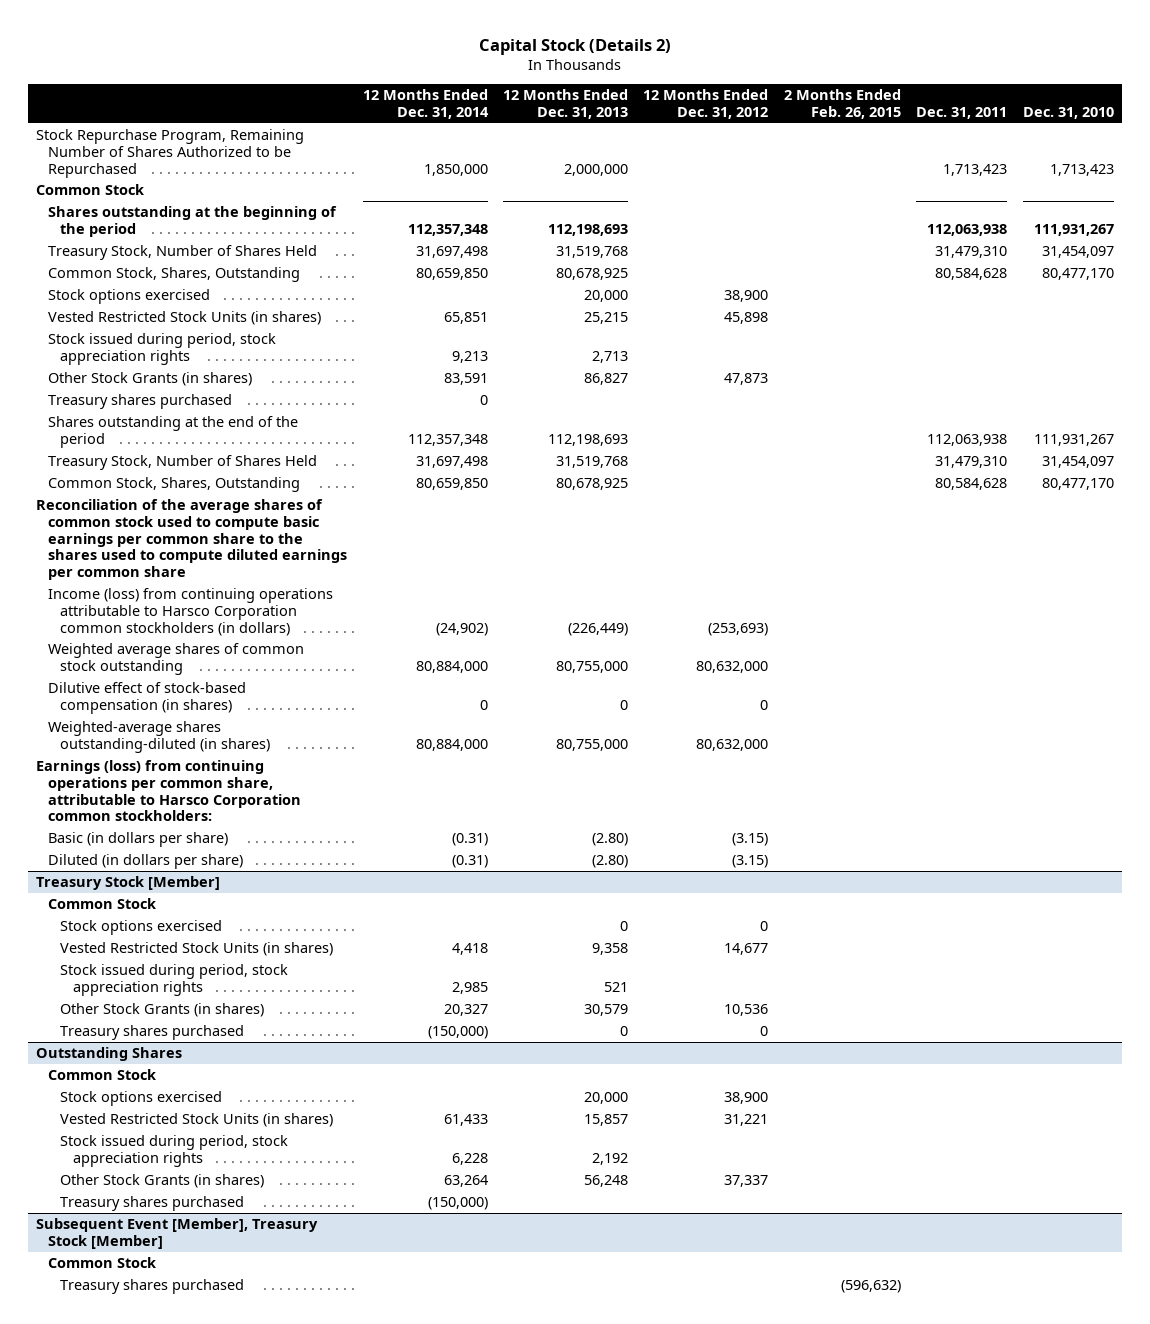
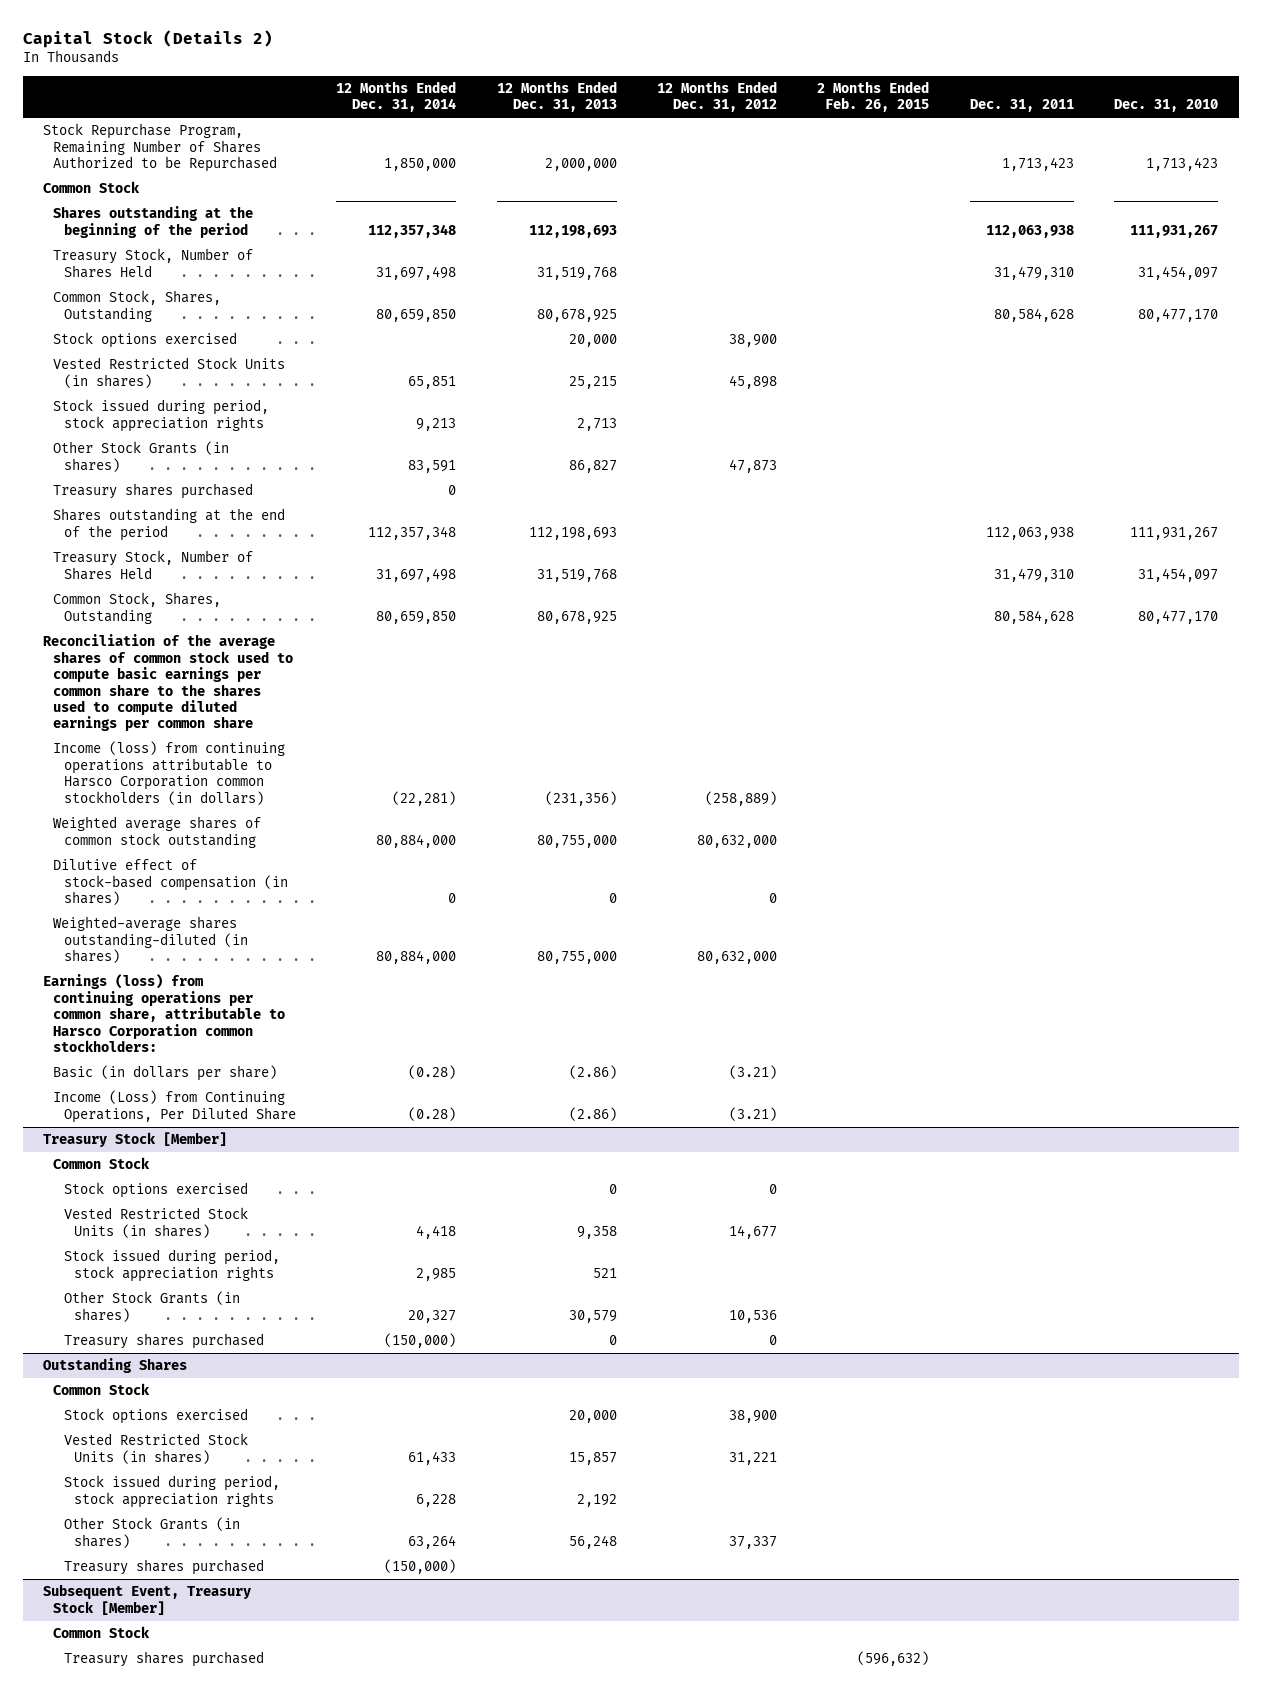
- Income (loss) from continuing operations attributable to Harsco Corporation common stockholders (in dollars) | (24,902) | (226,449) | (253,693) | | |
+ Income (loss) from continuing operations attributable to Harsco Corporation common stockholders (in dollars) | (22,281) | (231,356) | (258,889) | | |
- Basic (in dollars per share) | (0.31) | (2.80) | (3.15) | | |
- Diluted (in dollars per share) | (0.31) | (2.80) | (3.15) | | |
+ Basic (in dollars per share) | (0.28) | (2.86) | (3.21) | | |
+ Income (Loss) from Continuing Operations, Per Diluted Share | (0.28) | (2.86) | (3.21) | | |
- Subsequent Event [Member], Treasury Stock [Member]
+ Subsequent Event, Treasury Stock [Member]

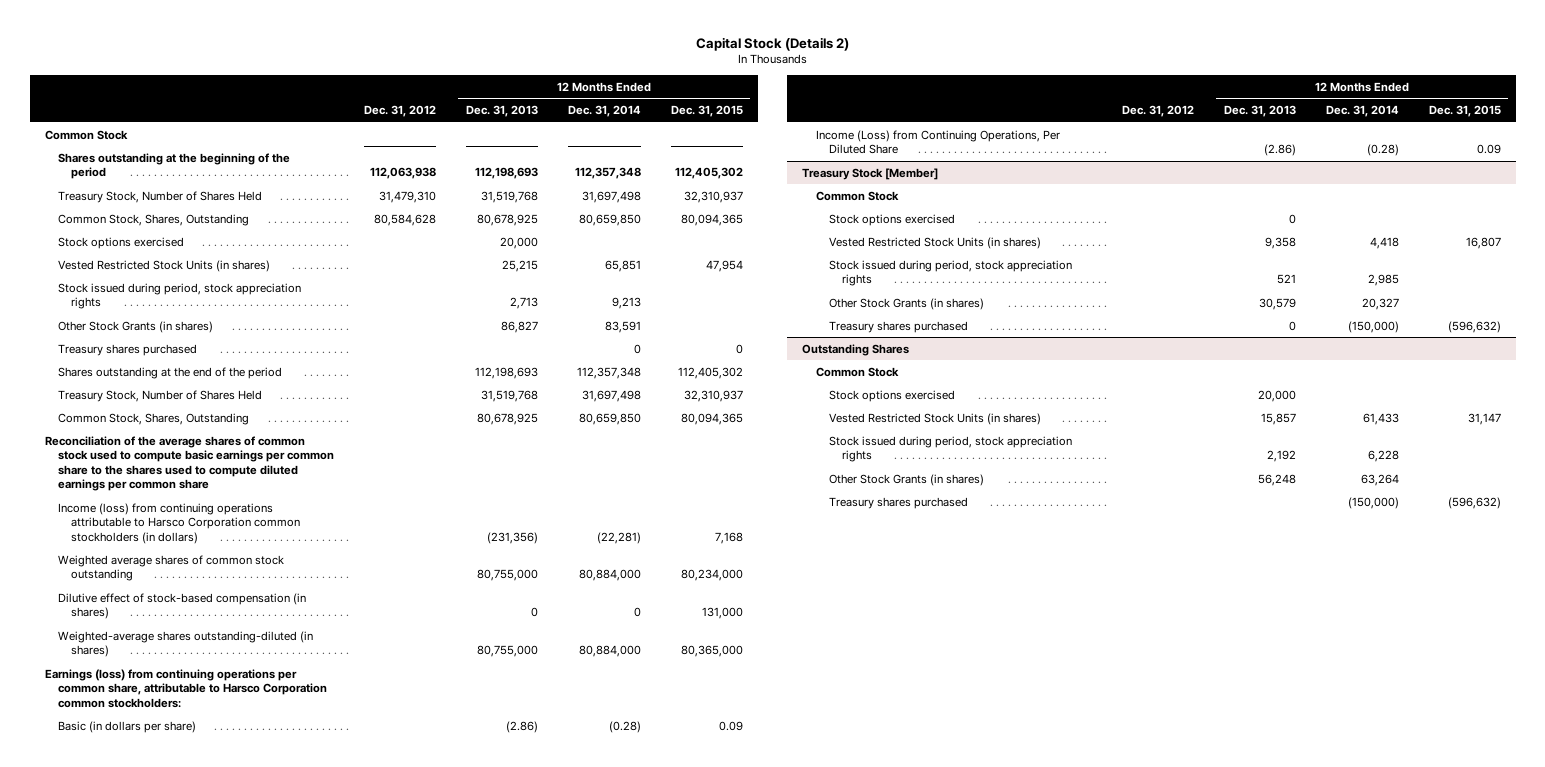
- | 12 Months Ended Dec. 31, 2014 | 12 Months Ended Dec. 31, 2013 | 12 Months Ended Dec. 31, 2012 | 2 Months Ended Feb. 26, 2015 | Dec. 31, 2011 | Dec. 31, 2010
+ | Dec. 31, 2012 | 12 Months Ended Dec. 31, 2013 | 12 Months Ended Dec. 31, 2014 | 12 Months Ended Dec. 31, 2015
- Stock Repurchase Program, Remaining Number of Shares Authorized to be Repurchased | 1,850,000 | 2,000,000 | | | 1,713,423 | 1,713,423
- Subsequent Event, Treasury Stock [Member]
- Common Stock
- Treasury shares purchased | | | | (596,632) | |

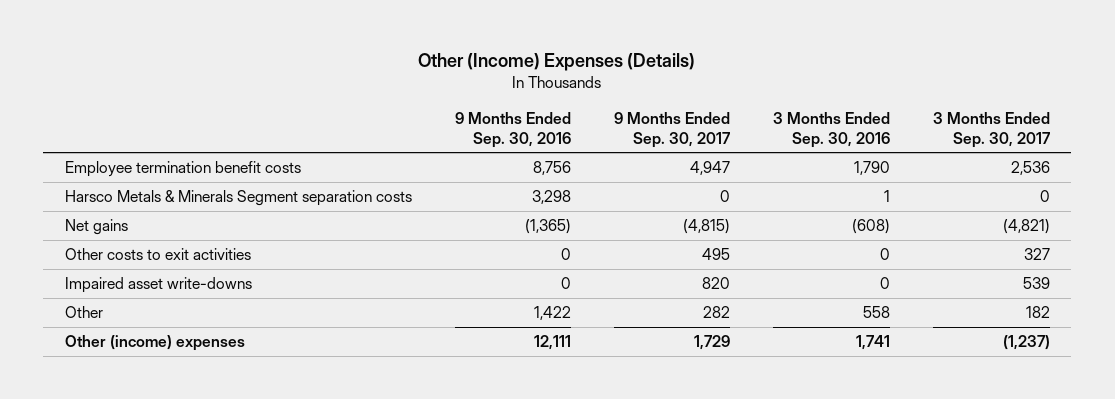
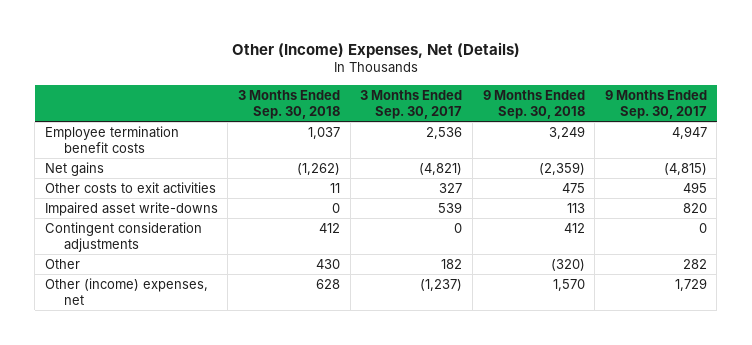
- Other (Income) Expenses (Details)
+ Other (Income) Expenses, Net (Details)
- | 9 Months Ended Sep. 30, 2016 | 9 Months Ended Sep. 30, 2017 | 3 Months Ended Sep. 30, 2016 | 3 Months Ended Sep. 30, 2017
+ | 3 Months Ended Sep. 30, 2018 | 3 Months Ended Sep. 30, 2017 | 9 Months Ended Sep. 30, 2018 | 9 Months Ended Sep. 30, 2017
- Harsco Metals & Minerals Segment separation costs | 3,298 | 0 | 1 | 0
+ Contingent consideration adjustments | 412 | 0 | 412 | 0
- Other (income) expenses | 12,111 | 1,729 | 1,741 | (1,237)
+ Other (income) expenses, net | 628 | (1,237) | 1,570 | 1,729

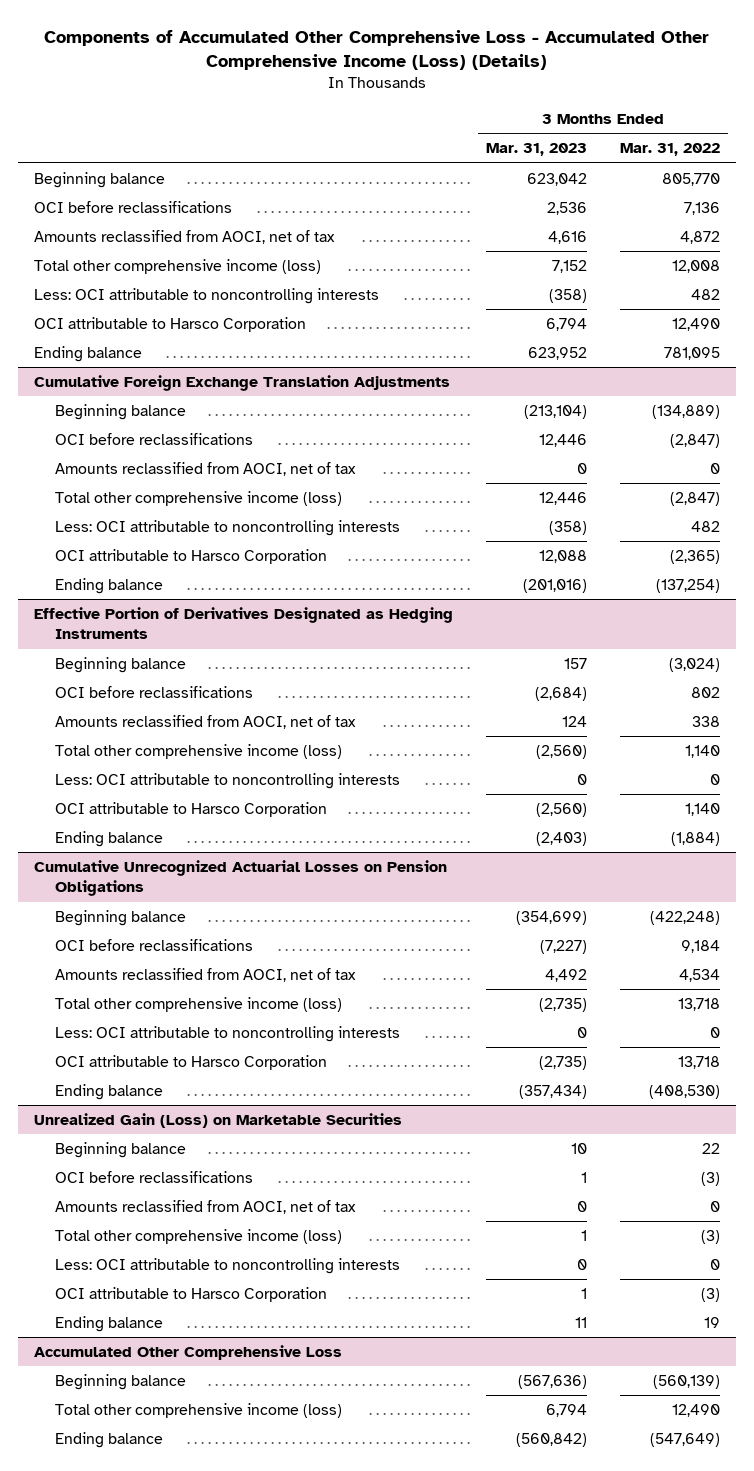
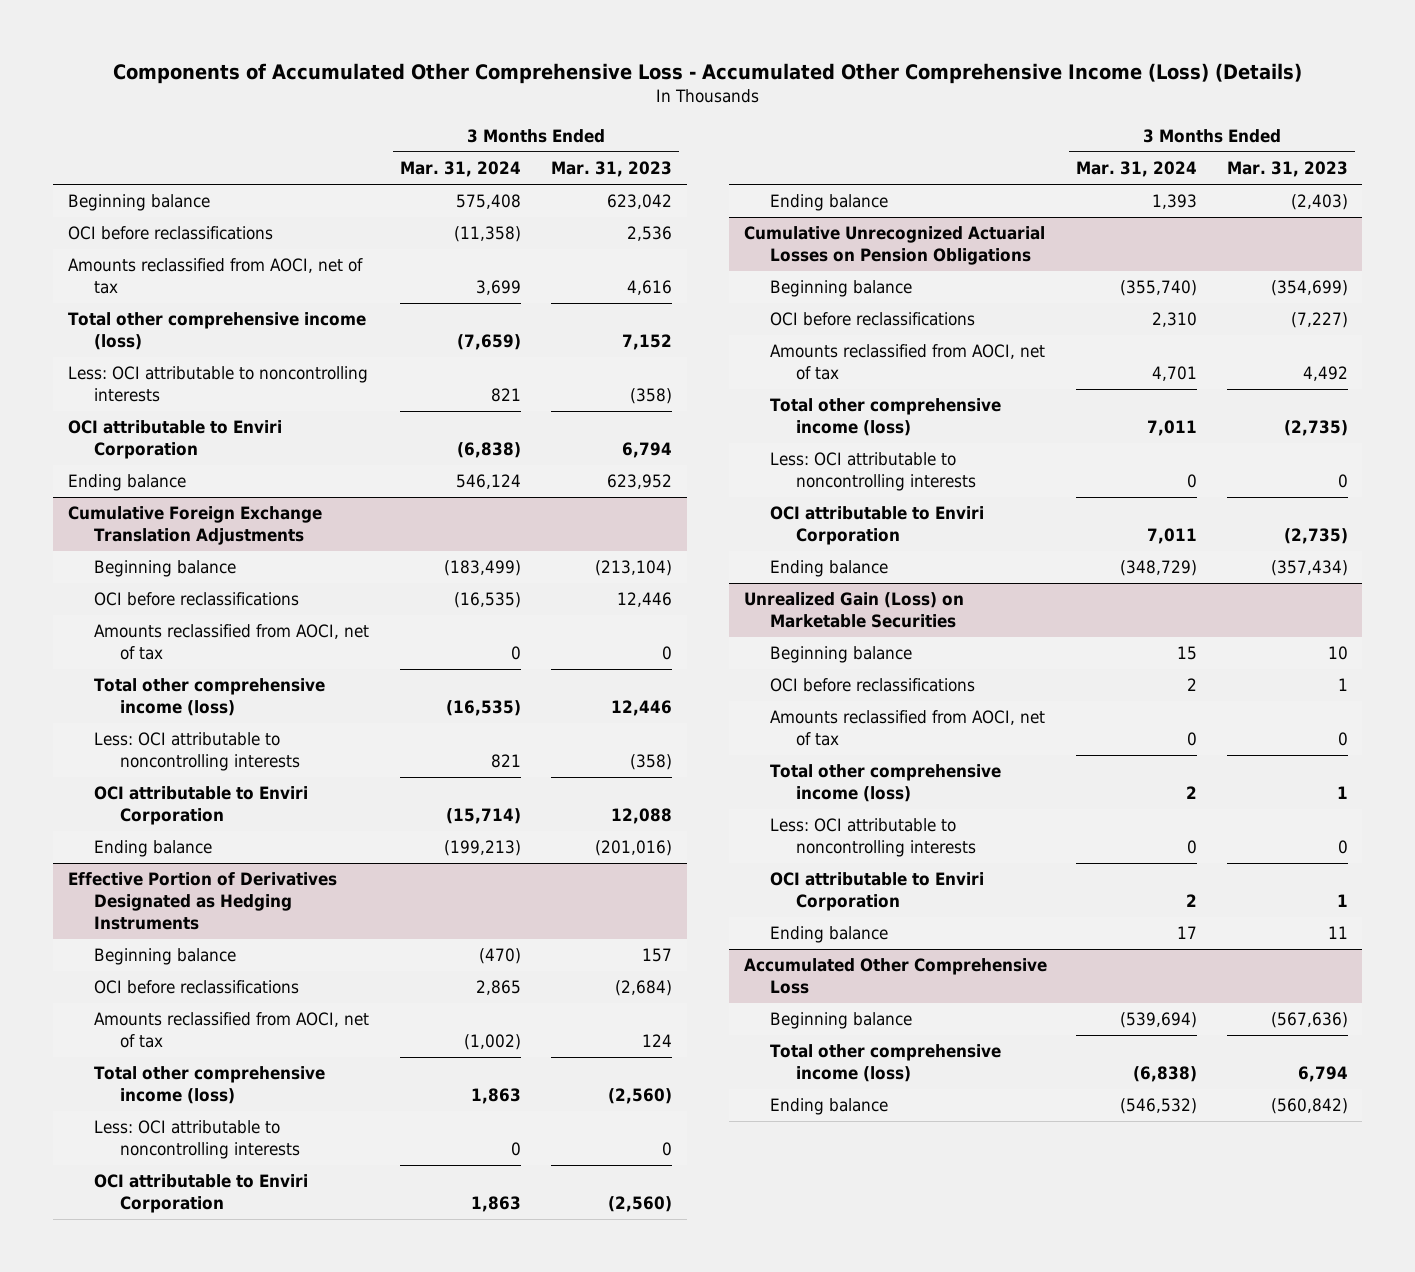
- | 3 Months Ended Mar. 31, 2023 | 3 Months Ended Mar. 31, 2022
+ | 3 Months Ended Mar. 31, 2024 | 3 Months Ended Mar. 31, 2023
- OCI attributable to Harsco Corporation | 6,794 | 12,490
+ OCI attributable to Enviri Corporation | (6,838) | 6,794
@ Cumulative Foreign Exchange Translation Adjustments
- OCI attributable to Harsco Corporation | 12,088 | (2,365)
+ OCI attributable to Enviri Corporation | (15,714) | 12,088
@ Effective Portion of Derivatives Designated as Hedging Instruments
- OCI attributable to Harsco Corporation | (2,560) | 1,140
+ OCI attributable to Enviri Corporation | 1,863 | (2,560)
@ Cumulative Unrecognized Actuarial Losses on Pension Obligations
- OCI attributable to Harsco Corporation | (2,735) | 13,718
+ OCI attributable to Enviri Corporation | 7,011 | (2,735)
@ Unrealized Gain (Loss) on Marketable Securities
- OCI attributable to Harsco Corporation | 1 | (3)
+ OCI attributable to Enviri Corporation | 2 | 1

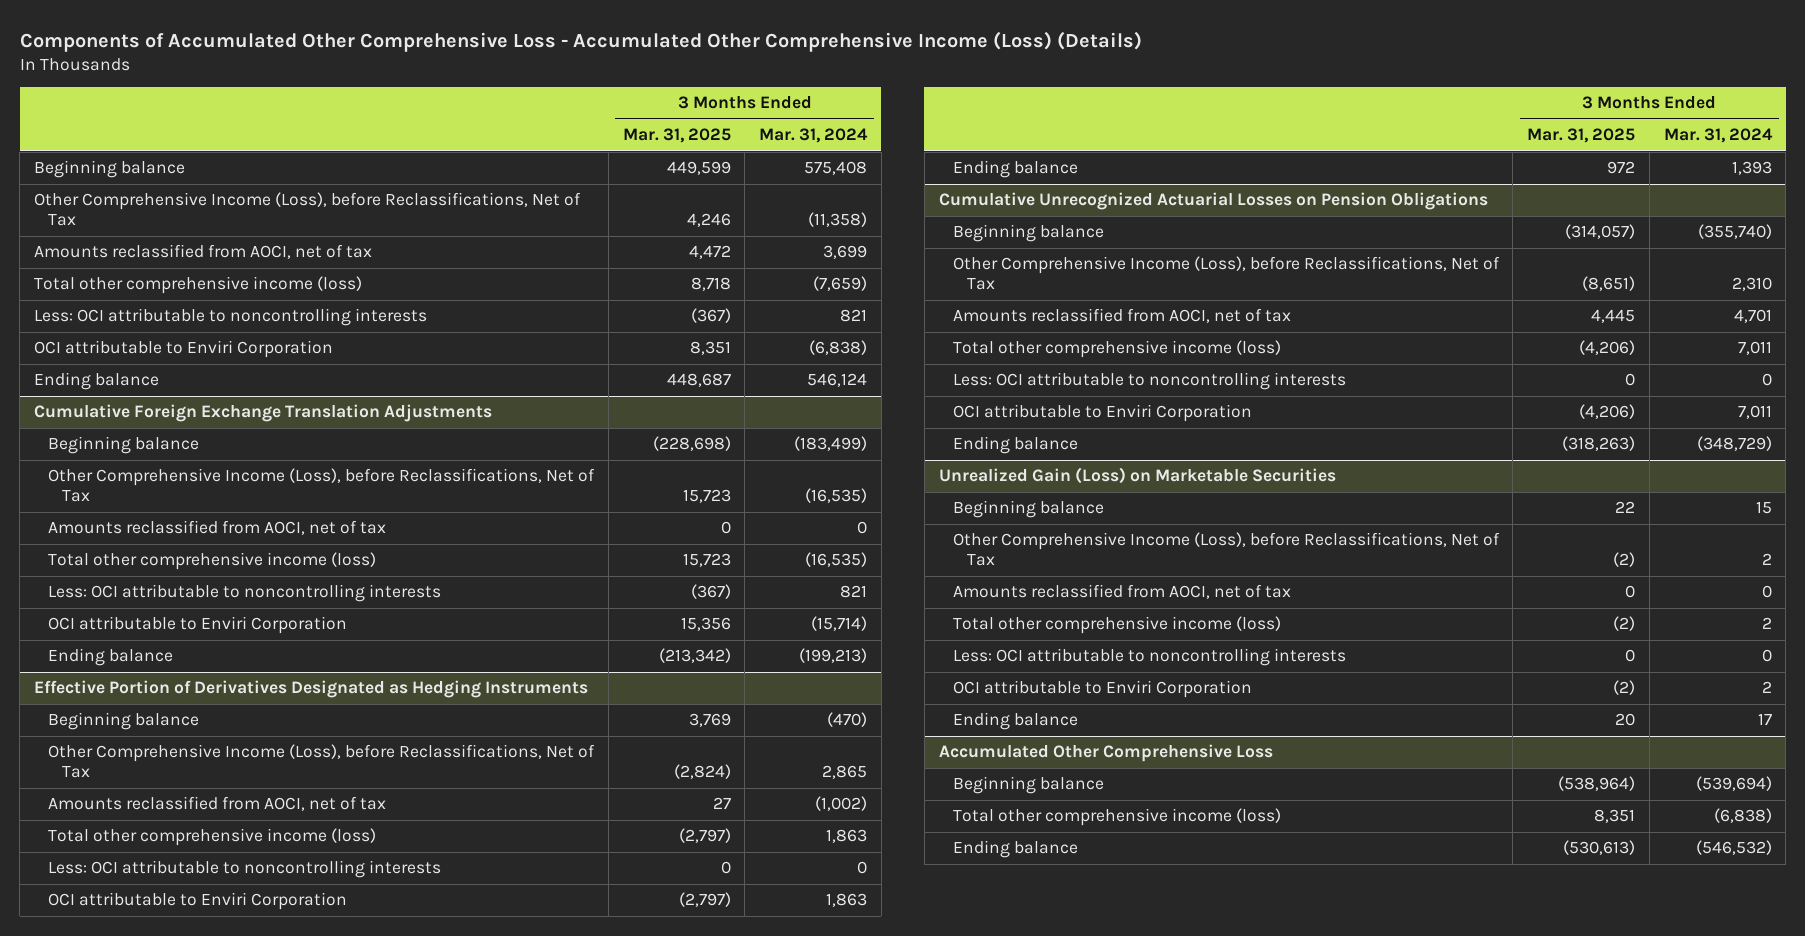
- | 3 Months Ended Mar. 31, 2024 | 3 Months Ended Mar. 31, 2023
+ | 3 Months Ended Mar. 31, 2025 | 3 Months Ended Mar. 31, 2024
- OCI before reclassifications | (11,358) | 2,536
+ Other Comprehensive Income (Loss), before Reclassifications, Net of Tax | 4,246 | (11,358)
@ Cumulative Foreign Exchange Translation Adjustments
- OCI before reclassifications | (16,535) | 12,446
+ Other Comprehensive Income (Loss), before Reclassifications, Net of Tax | 15,723 | (16,535)
@ Effective Portion of Derivatives Designated as Hedging Instruments
- OCI before reclassifications | 2,865 | (2,684)
+ Other Comprehensive Income (Loss), before Reclassifications, Net of Tax | (2,824) | 2,865
@ Cumulative Unrecognized Actuarial Losses on Pension Obligations
- OCI before reclassifications | 2,310 | (7,227)
+ Other Comprehensive Income (Loss), before Reclassifications, Net of Tax | (8,651) | 2,310
@ Unrealized Gain (Loss) on Marketable Securities
- OCI before reclassifications | 2 | 1
+ Other Comprehensive Income (Loss), before Reclassifications, Net of Tax | (2) | 2

